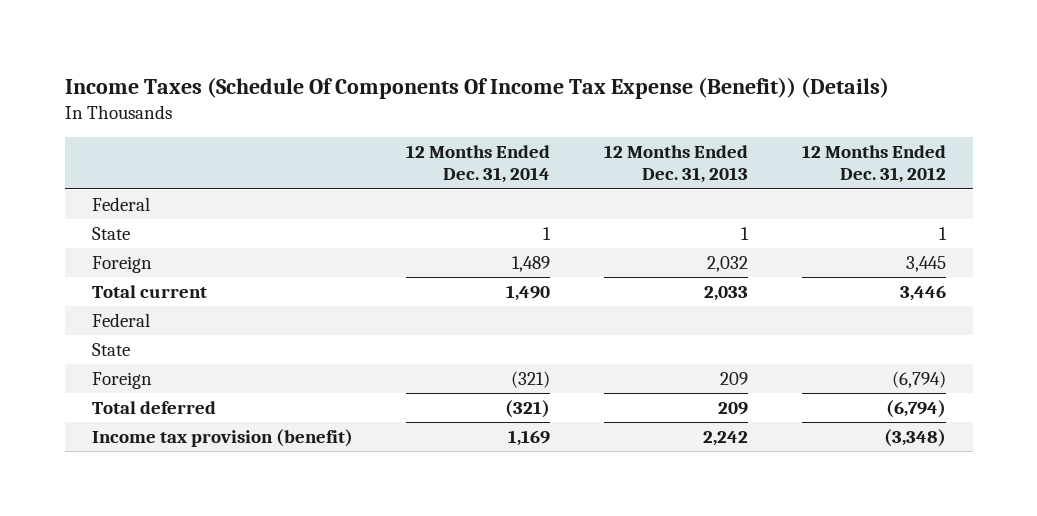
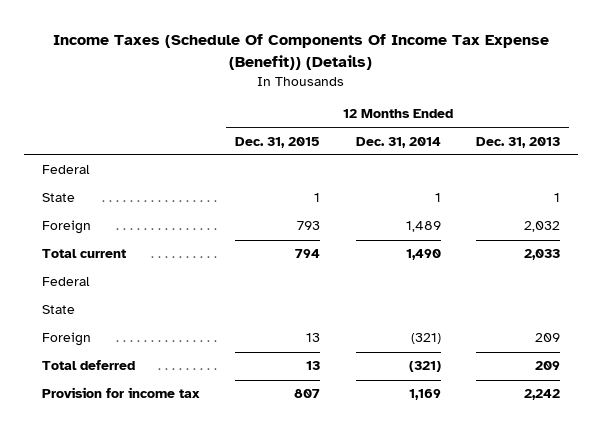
- | 12 Months Ended Dec. 31, 2014 | 12 Months Ended Dec. 31, 2013 | 12 Months Ended Dec. 31, 2012
+ | 12 Months Ended Dec. 31, 2015 | 12 Months Ended Dec. 31, 2014 | 12 Months Ended Dec. 31, 2013
- Income tax provision (benefit) | 1,169 | 2,242 | (3,348)
+ Provision for income tax | 807 | 1,169 | 2,242

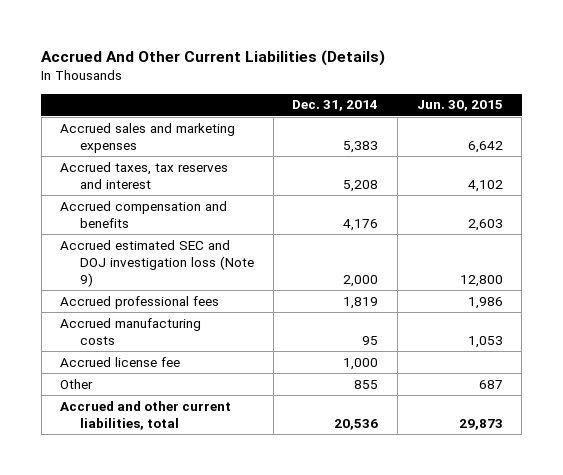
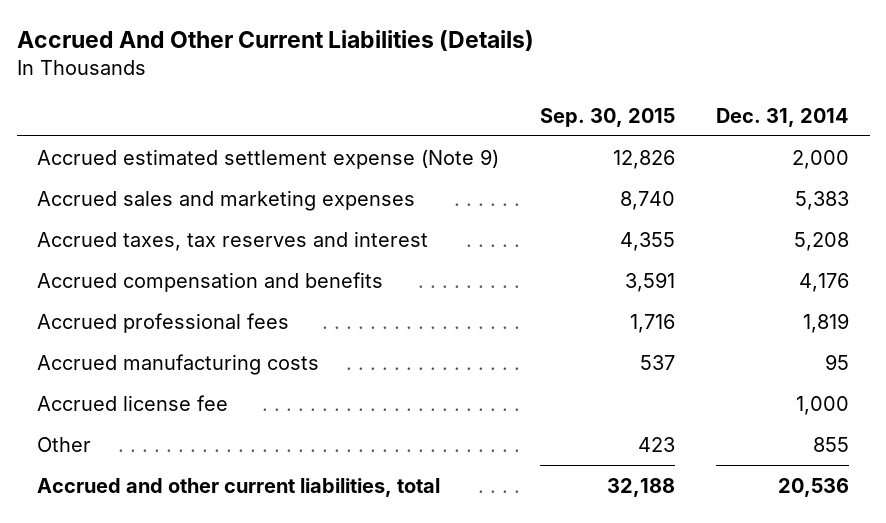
- | Dec. 31, 2014 | Jun. 30, 2015
+ | Sep. 30, 2015 | Dec. 31, 2014
+ Accrued estimated settlement expense (Note 9) | 12,826 | 2,000
- Accrued estimated SEC and DOJ investigation loss (Note 9) | 2,000 | 12,800

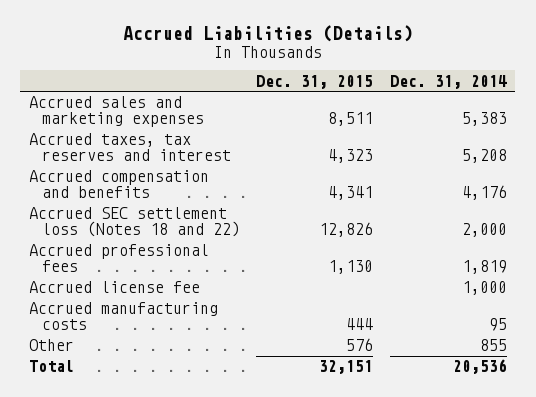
- Accrued And Other Current Liabilities (Details)
+ Accrued Liabilities (Details)
- | Sep. 30, 2015 | Dec. 31, 2014
+ | Dec. 31, 2015 | Dec. 31, 2014
- Accrued estimated settlement expense (Note 9) | 12,826 | 2,000
+ Accrued SEC settlement loss (Notes 18 and 22) | 12,826 | 2,000
moved down: Accrued manufacturing costs | 444 | 95
- Accrued and other current liabilities, total | 32,188 | 20,536
+ Total | 32,151 | 20,536

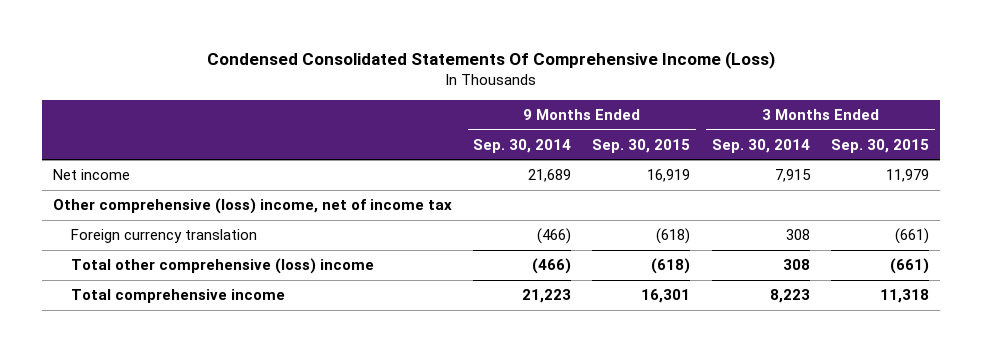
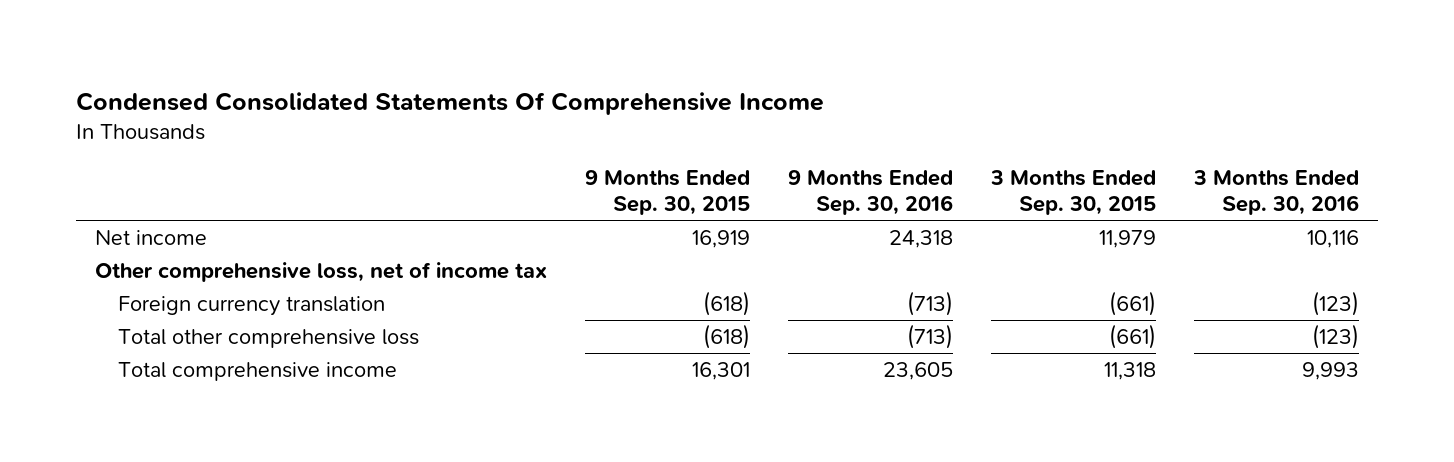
- Condensed Consolidated Statements Of Comprehensive Income (Loss)
+ Condensed Consolidated Statements Of Comprehensive Income
- | 9 Months Ended Sep. 30, 2014 | 9 Months Ended Sep. 30, 2015 | 3 Months Ended Sep. 30, 2014 | 3 Months Ended Sep. 30, 2015
+ | 9 Months Ended Sep. 30, 2015 | 9 Months Ended Sep. 30, 2016 | 3 Months Ended Sep. 30, 2015 | 3 Months Ended Sep. 30, 2016
- Other comprehensive (loss) income, net of income tax
+ Other comprehensive loss, net of income tax
- Total other comprehensive (loss) income | (466) | (618) | 308 | (661)
+ Total other comprehensive loss | (618) | (713) | (661) | (123)

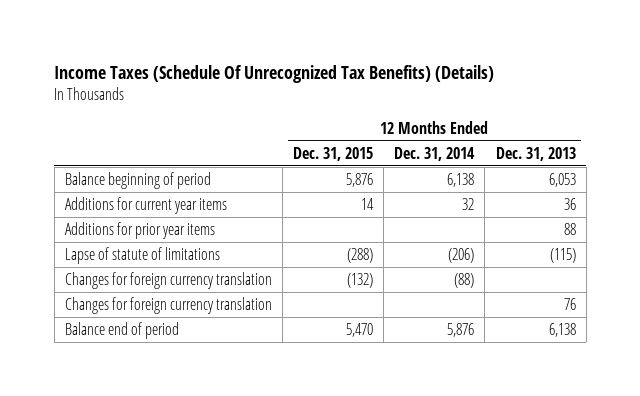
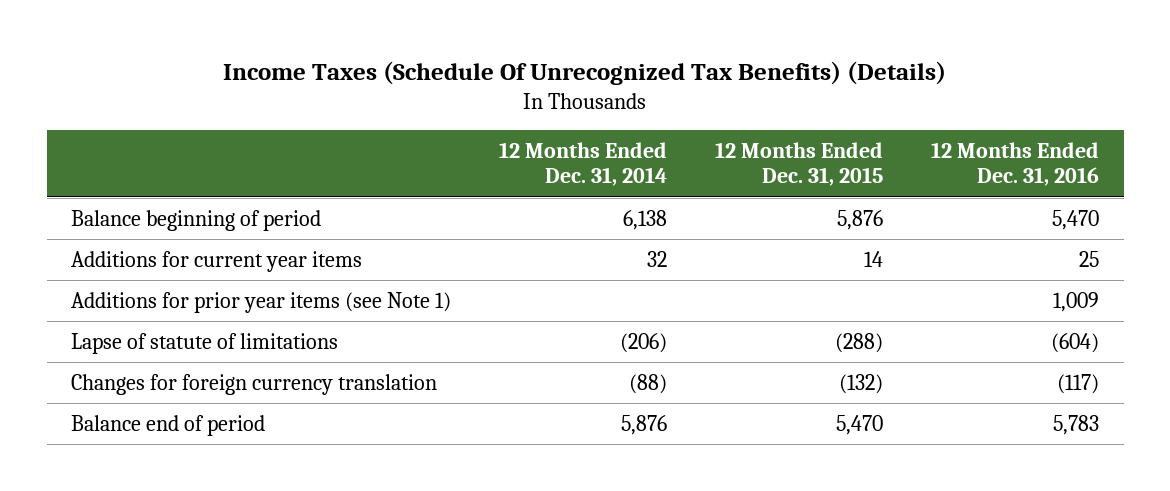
- | 12 Months Ended Dec. 31, 2015 | 12 Months Ended Dec. 31, 2014 | 12 Months Ended Dec. 31, 2013
+ | 12 Months Ended Dec. 31, 2014 | 12 Months Ended Dec. 31, 2015 | 12 Months Ended Dec. 31, 2016
- Additions for prior year items | | | 88
+ Additions for prior year items (see Note 1) | | | 1,009
- Changes for foreign currency translation | | | 76

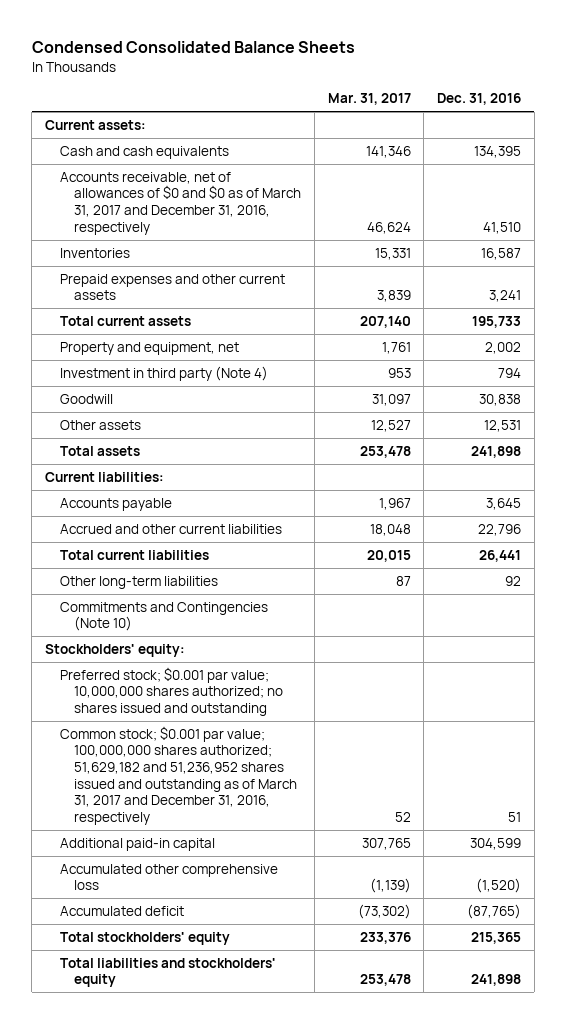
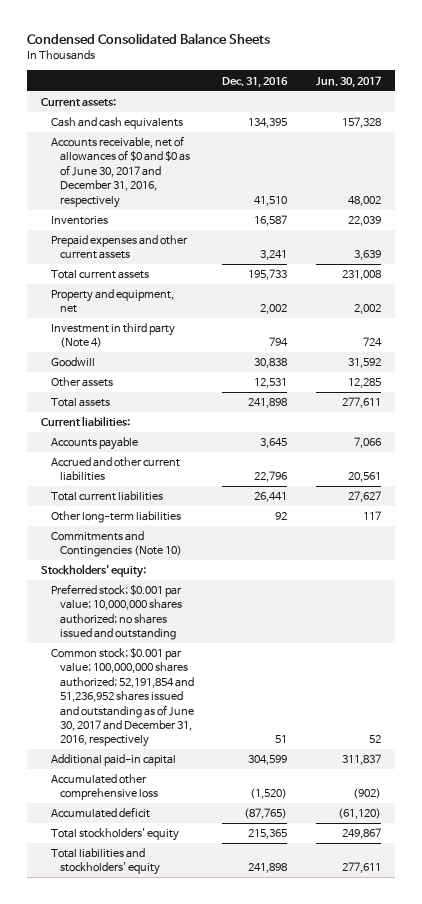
- | Mar. 31, 2017 | Dec. 31, 2016
+ | Dec. 31, 2016 | Jun. 30, 2017
- Accounts receivable, net of allowances of $0 and $0 as of March 31, 2017 and December 31, 2016, respectively | 46,624 | 41,510
+ Accounts receivable, net of allowances of $0 and $0 as of June 30, 2017 and December 31, 2016, respectively | 41,510 | 48,002
- Common stock; $0.001 par value; 100,000,000 shares authorized; 51,629,182 and 51,236,952 shares issued and outstanding as of March 31, 2017 and December 31, 2016, respectively | 52 | 51
+ Common stock; $0.001 par value; 100,000,000 shares authorized; 52,191,854 and 51,236,952 shares issued and outstanding as of June 30, 2017 and December 31, 2016, respectively | 51 | 52

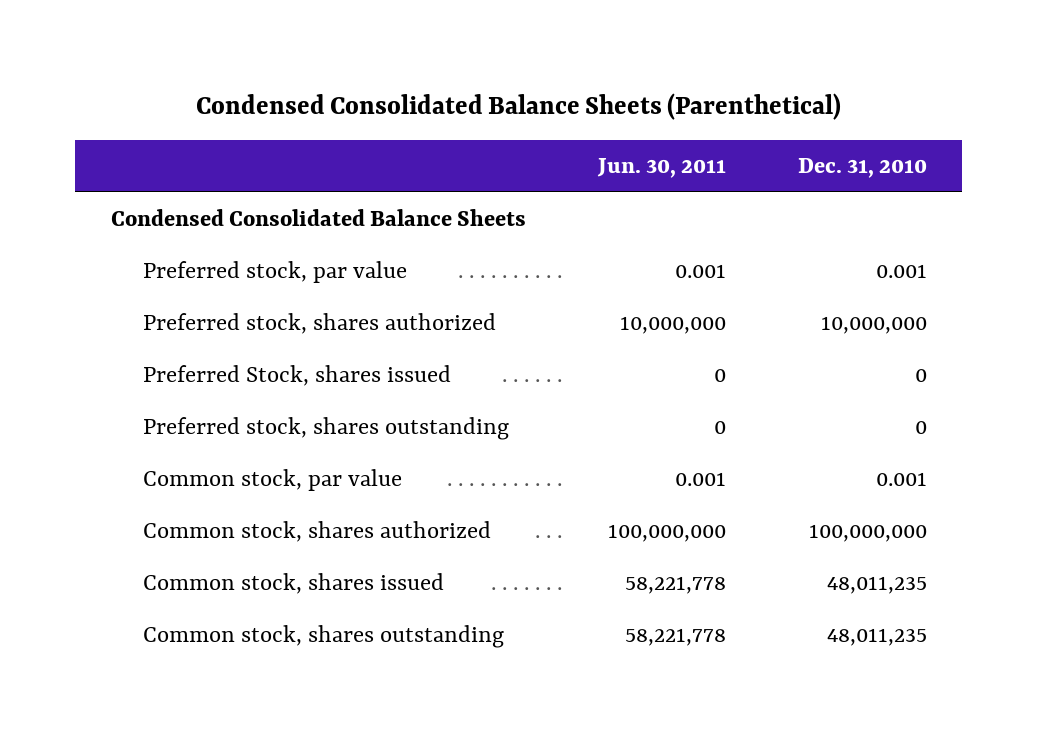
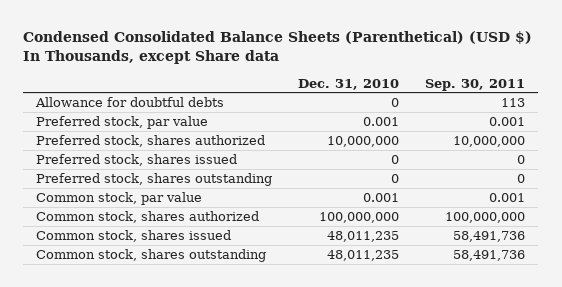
- Condensed Consolidated Balance Sheets (Parenthetical)
+ Condensed Consolidated Balance Sheets (Parenthetical) (USD $) In Thousands, except Share data
- | Jun. 30, 2011 | Dec. 31, 2010
+ | Dec. 31, 2010 | Sep. 30, 2011
- Condensed Consolidated Balance Sheets
+ Allowance for doubtful debts | 0 | 113
- Preferred Stock, shares issued | 0 | 0
+ Preferred stock, shares issued | 0 | 0

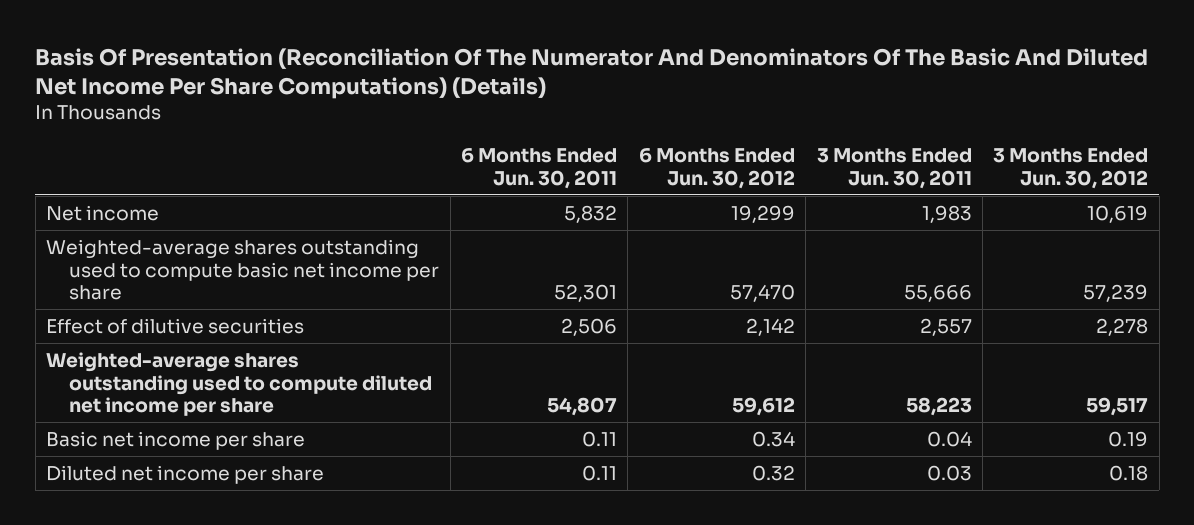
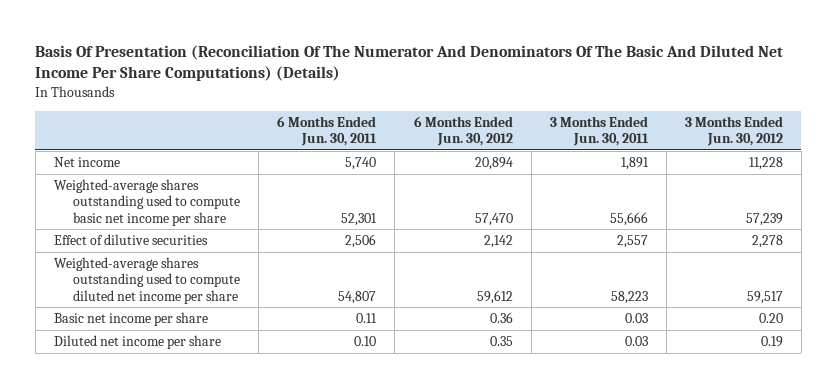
- Net income | 5,832 | 19,299 | 1,983 | 10,619
+ Net income | 5,740 | 20,894 | 1,891 | 11,228
- Basic net income per share | 0.11 | 0.34 | 0.04 | 0.19
- Diluted net income per share | 0.11 | 0.32 | 0.03 | 0.18
+ Basic net income per share | 0.11 | 0.36 | 0.03 | 0.20
+ Diluted net income per share | 0.10 | 0.35 | 0.03 | 0.19

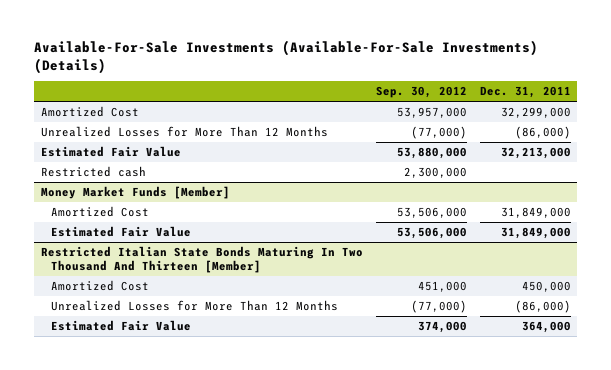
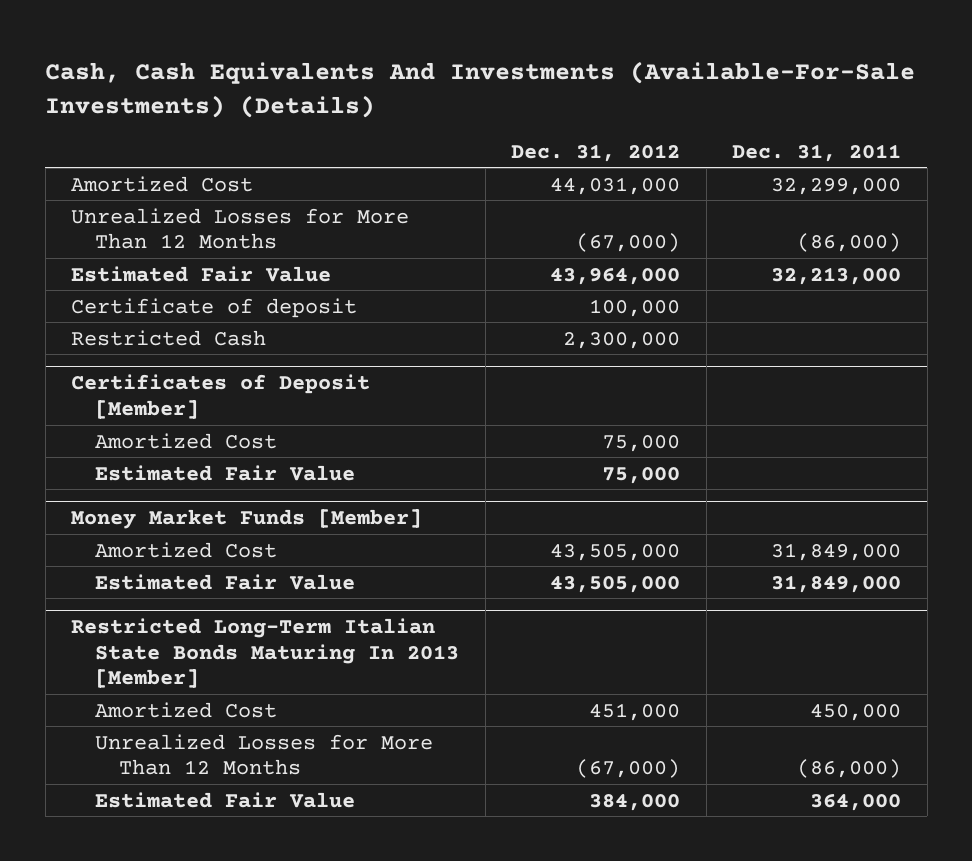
- Available-For-Sale Investments (Available-For-Sale Investments) (Details)
+ Cash, Cash Equivalents And Investments (Available-For-Sale Investments) (Details)
- | Sep. 30, 2012 | Dec. 31, 2011
+ | Dec. 31, 2012 | Dec. 31, 2011
- Restricted cash | 2,300,000 |
+ Certificate of deposit | 100,000 |
+ Restricted Cash | 2,300,000 |
+ Certificates of Deposit [Member]
+ Amortized Cost | 75,000 |
+ Estimated Fair Value | 75,000 |
- Restricted Italian State Bonds Maturing In Two Thousand And Thirteen [Member]
+ Restricted Long-Term Italian State Bonds Maturing In 2013 [Member]

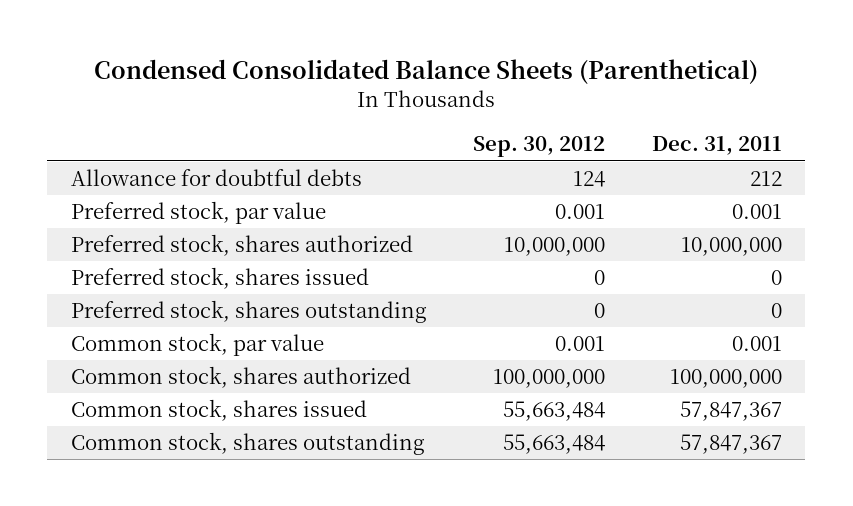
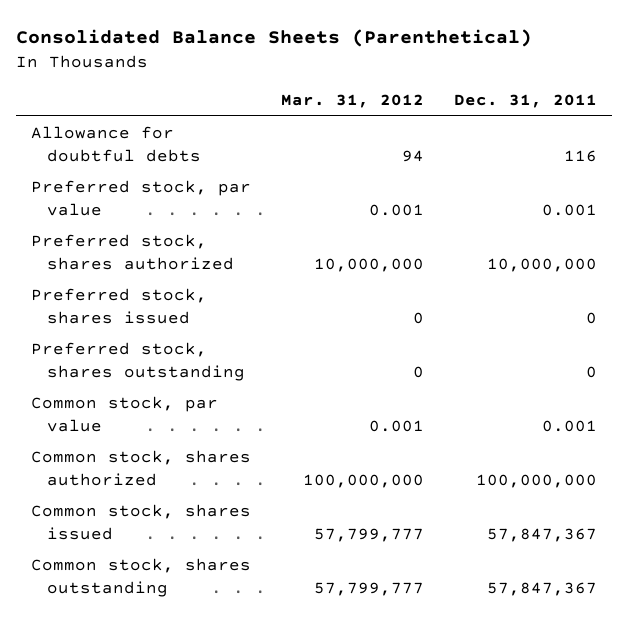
- Condensed Consolidated Balance Sheets (Parenthetical)
+ Consolidated Balance Sheets (Parenthetical)
- | Sep. 30, 2012 | Dec. 31, 2011
+ | Mar. 31, 2012 | Dec. 31, 2011
- Allowance for doubtful debts | 124 | 212
+ Allowance for doubtful debts | 94 | 116

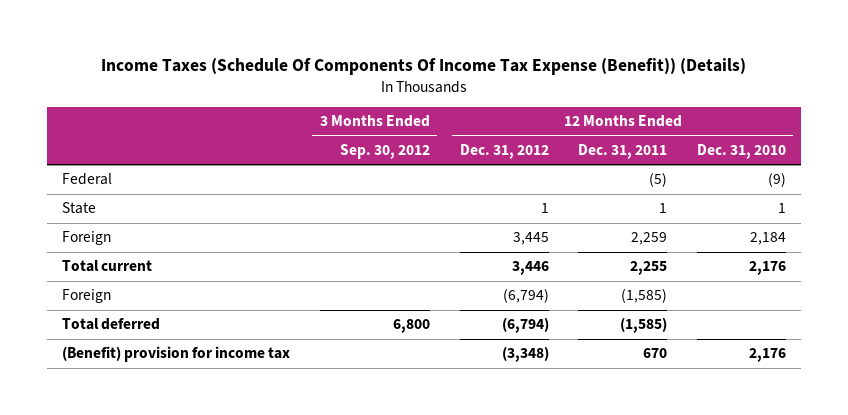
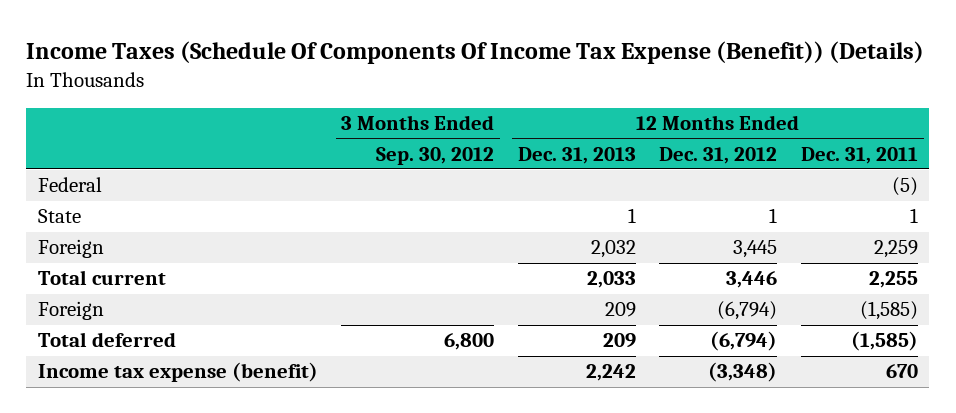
- | 3 Months Ended Sep. 30, 2012 | 12 Months Ended Dec. 31, 2012 | 12 Months Ended Dec. 31, 2011 | 12 Months Ended Dec. 31, 2010
+ | 3 Months Ended Sep. 30, 2012 | 12 Months Ended Dec. 31, 2013 | 12 Months Ended Dec. 31, 2012 | 12 Months Ended Dec. 31, 2011
- (Benefit) provision for income tax | | (3,348) | 670 | 2,176
+ Income tax expense (benefit) | | 2,242 | (3,348) | 670

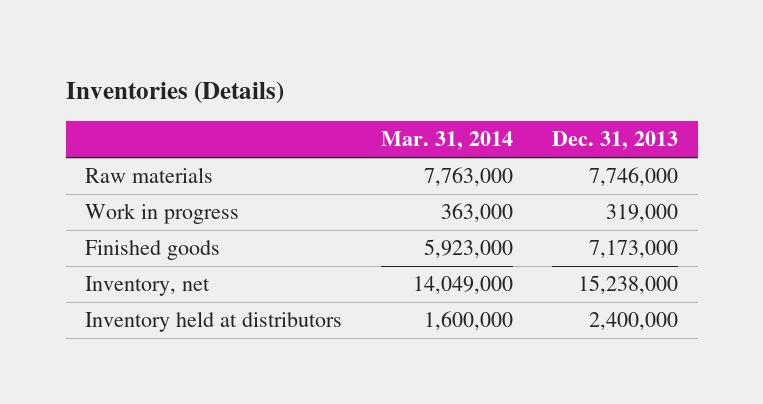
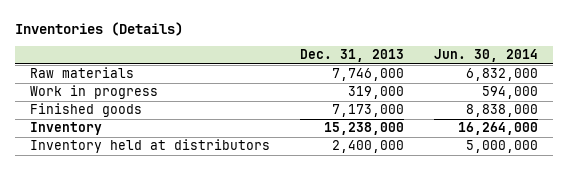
- | Mar. 31, 2014 | Dec. 31, 2013
+ | Dec. 31, 2013 | Jun. 30, 2014
- Inventory, net | 14,049,000 | 15,238,000
+ Inventory | 15,238,000 | 16,264,000

